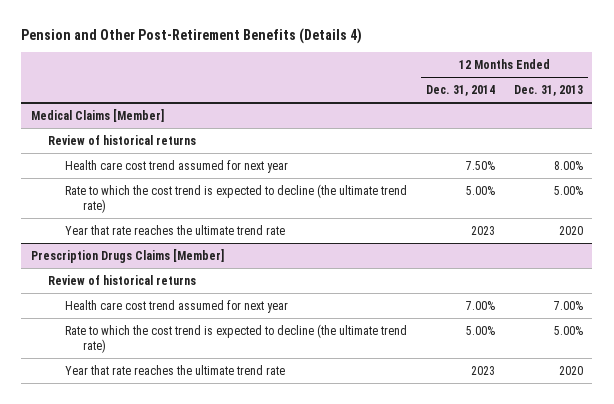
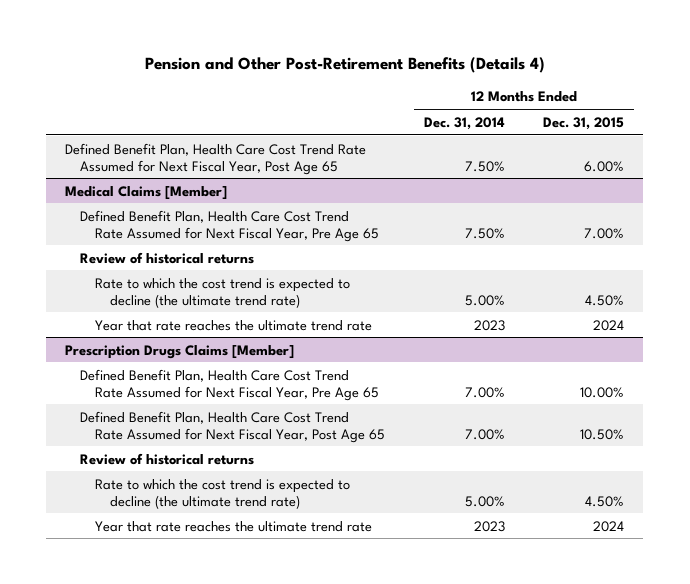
- | 12 Months Ended Dec. 31, 2014 | 12 Months Ended Dec. 31, 2013
+ | 12 Months Ended Dec. 31, 2014 | 12 Months Ended Dec. 31, 2015
+ Defined Benefit Plan, Health Care Cost Trend Rate Assumed for Next Fiscal Year, Post Age 65 | 7.50% | 6.00%
@ Medical Claims [Member]
+ Defined Benefit Plan, Health Care Cost Trend Rate Assumed for Next Fiscal Year, Pre Age 65 | 7.50% | 7.00%
- Health care cost trend assumed for next year | 7.50% | 8.00%
@ Prescription Drugs Claims [Member]
+ Defined Benefit Plan, Health Care Cost Trend Rate Assumed for Next Fiscal Year, Pre Age 65 | 7.00% | 10.00%
+ Defined Benefit Plan, Health Care Cost Trend Rate Assumed for Next Fiscal Year, Post Age 65 | 7.00% | 10.50%
- Health care cost trend assumed for next year | 7.00% | 7.00%

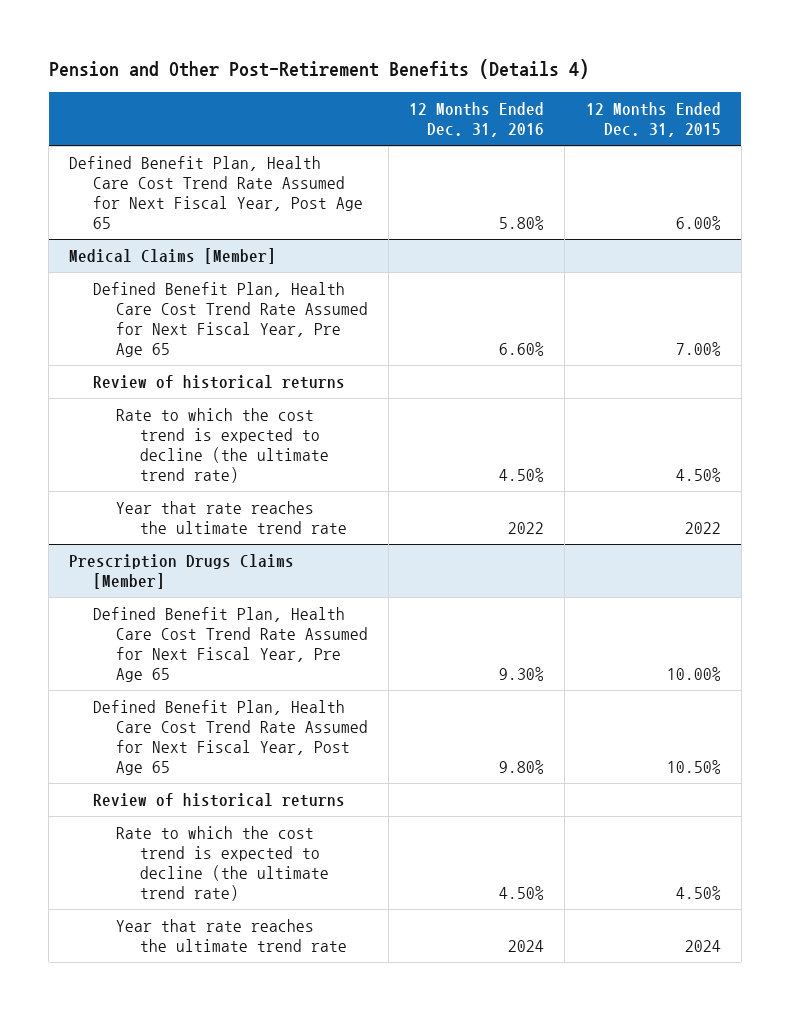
- | 12 Months Ended Dec. 31, 2014 | 12 Months Ended Dec. 31, 2015
+ | 12 Months Ended Dec. 31, 2016 | 12 Months Ended Dec. 31, 2015
@ Medical Claims [Member]
- Year that rate reaches the ultimate trend rate | 2023 | 2024
+ Year that rate reaches the ultimate trend rate | 2022 | 2022

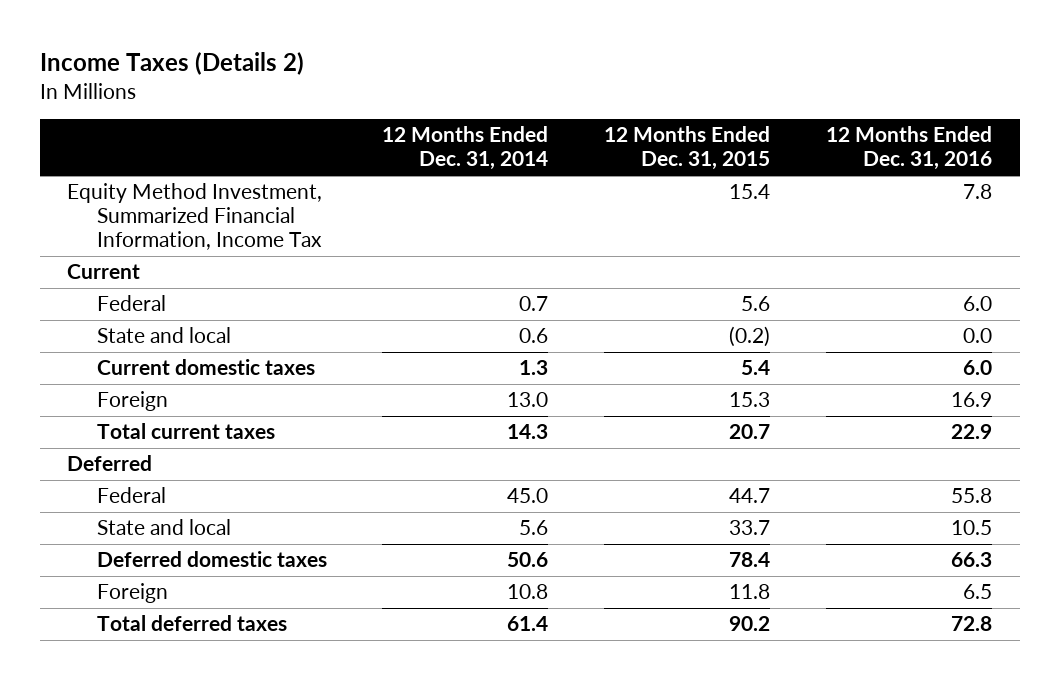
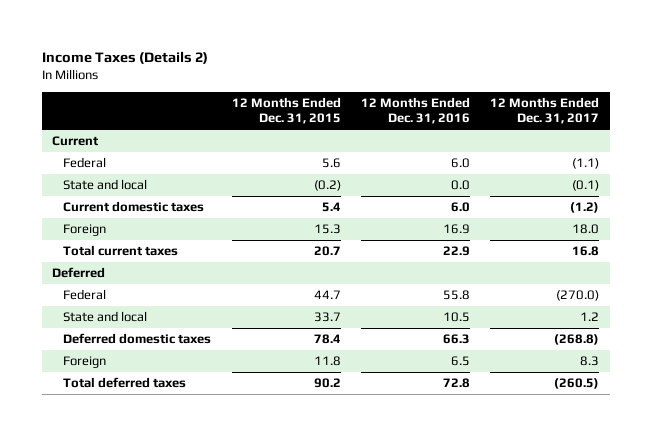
- | 12 Months Ended Dec. 31, 2014 | 12 Months Ended Dec. 31, 2015 | 12 Months Ended Dec. 31, 2016
+ | 12 Months Ended Dec. 31, 2015 | 12 Months Ended Dec. 31, 2016 | 12 Months Ended Dec. 31, 2017
- Equity Method Investment, Summarized Financial Information, Income Tax | | 15.4 | 7.8

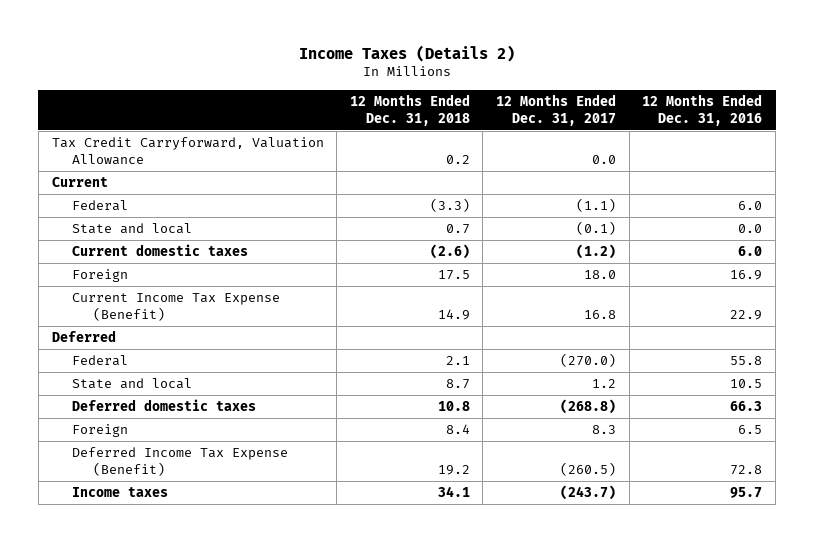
- | 12 Months Ended Dec. 31, 2015 | 12 Months Ended Dec. 31, 2016 | 12 Months Ended Dec. 31, 2017
+ | 12 Months Ended Dec. 31, 2018 | 12 Months Ended Dec. 31, 2017 | 12 Months Ended Dec. 31, 2016
+ Tax Credit Carryforward, Valuation Allowance | 0.2 | 0.0 |
- Total current taxes | 20.7 | 22.9 | 16.8
+ Current Income Tax Expense (Benefit) | 14.9 | 16.8 | 22.9
- Total deferred taxes | 90.2 | 72.8 | (260.5)
+ Deferred Income Tax Expense (Benefit) | 19.2 | (260.5) | 72.8
+ Income taxes | 34.1 | (243.7) | 95.7

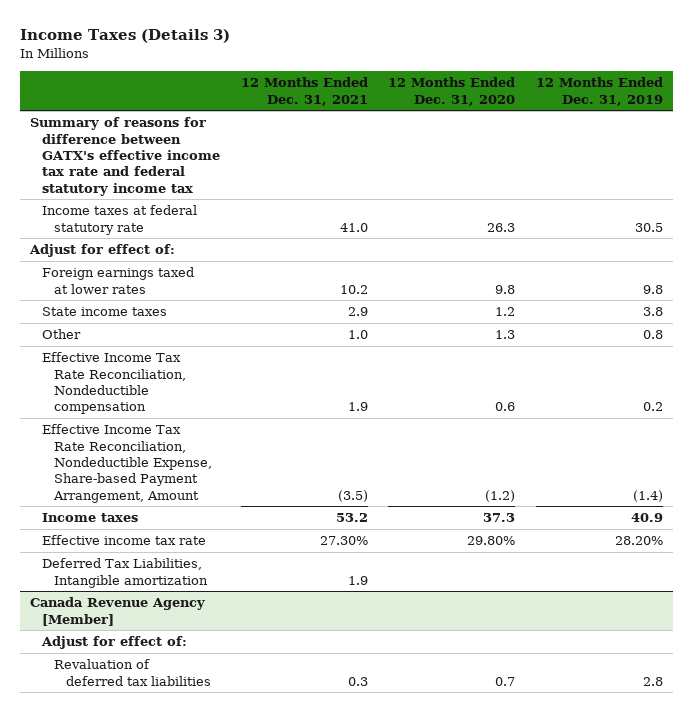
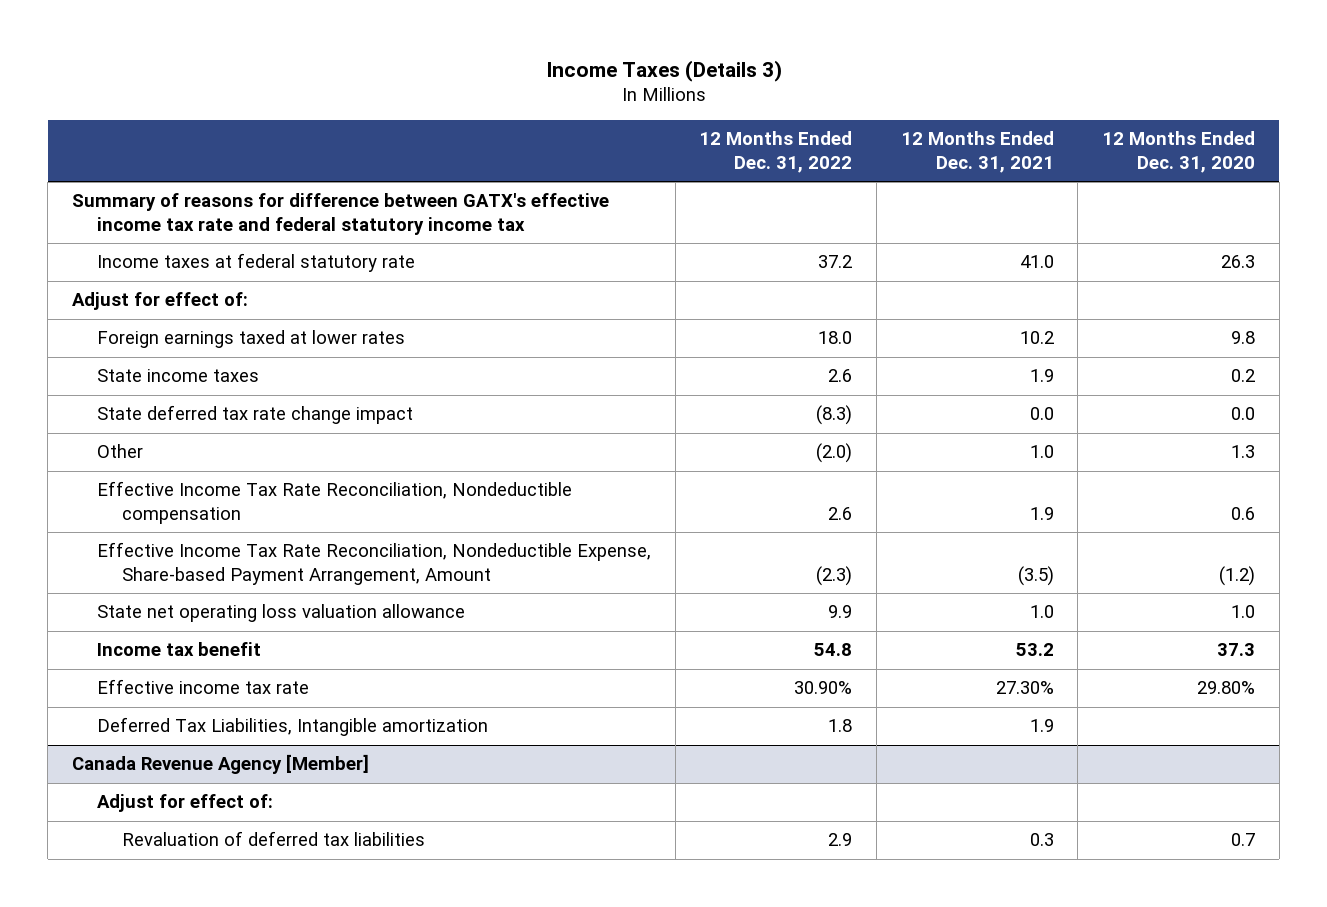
- | 12 Months Ended Dec. 31, 2021 | 12 Months Ended Dec. 31, 2020 | 12 Months Ended Dec. 31, 2019
+ | 12 Months Ended Dec. 31, 2022 | 12 Months Ended Dec. 31, 2021 | 12 Months Ended Dec. 31, 2020
- State income taxes | 2.9 | 1.2 | 3.8
+ State income taxes | 2.6 | 1.9 | 0.2
+ State deferred tax rate change impact | (8.3) | 0.0 | 0.0
- Income taxes | 53.2 | 37.3 | 40.9
+ State net operating loss valuation allowance | 9.9 | 1.0 | 1.0
+ Income tax benefit | 54.8 | 53.2 | 37.3

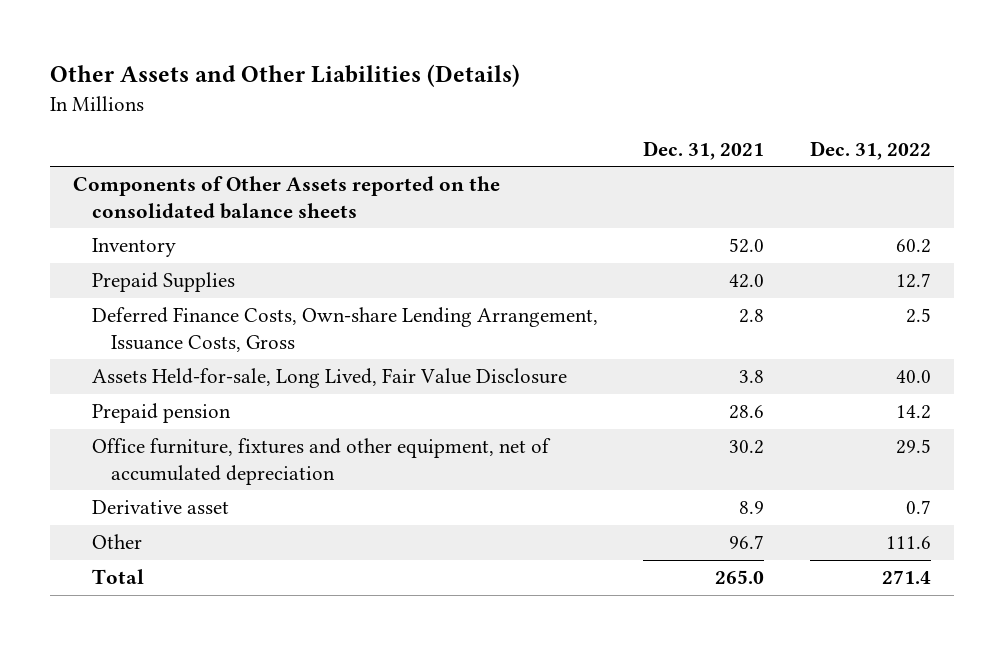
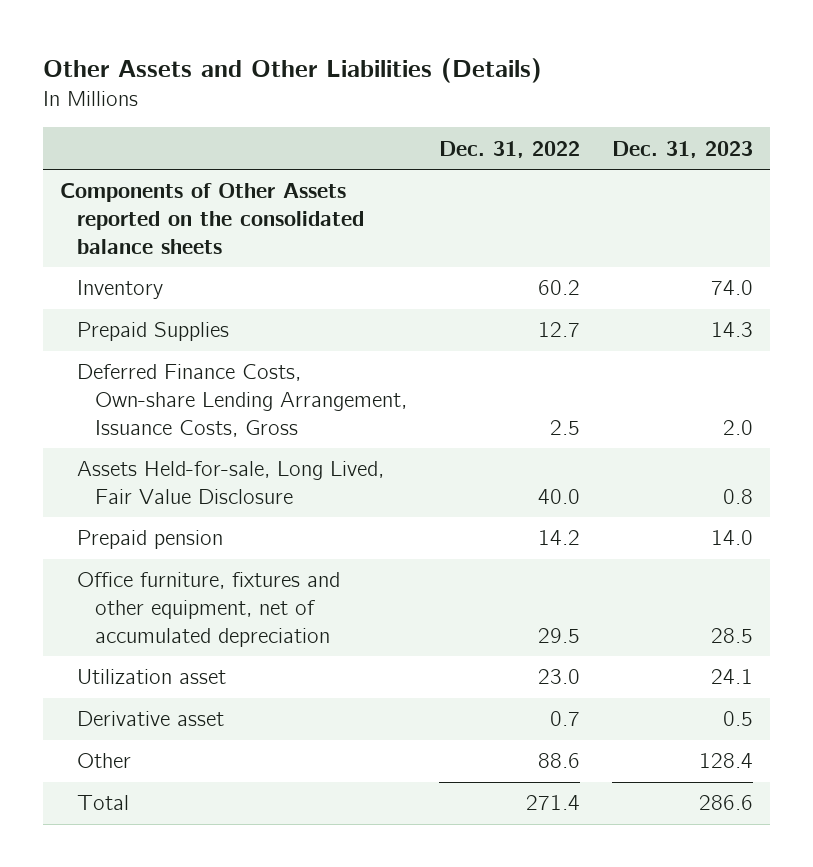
- | Dec. 31, 2021 | Dec. 31, 2022
+ | Dec. 31, 2022 | Dec. 31, 2023
+ Utilization asset | 23.0 | 24.1
- Other | 96.7 | 111.6
+ Other | 88.6 | 128.4

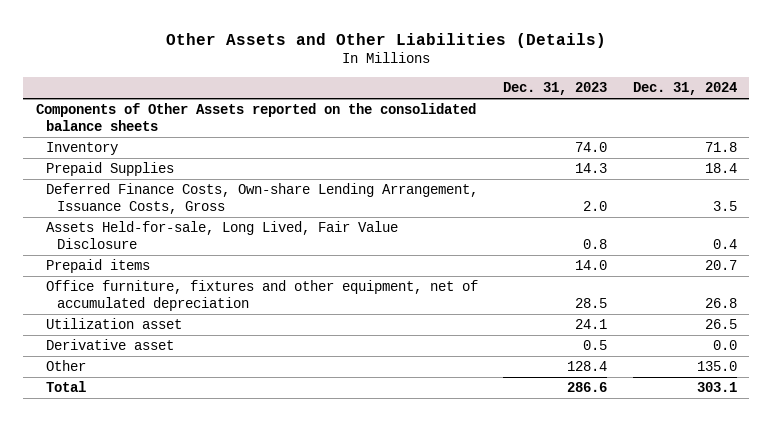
- | Dec. 31, 2022 | Dec. 31, 2023
+ | Dec. 31, 2023 | Dec. 31, 2024
- Prepaid pension | 14.2 | 14.0
+ Prepaid items | 14.0 | 20.7

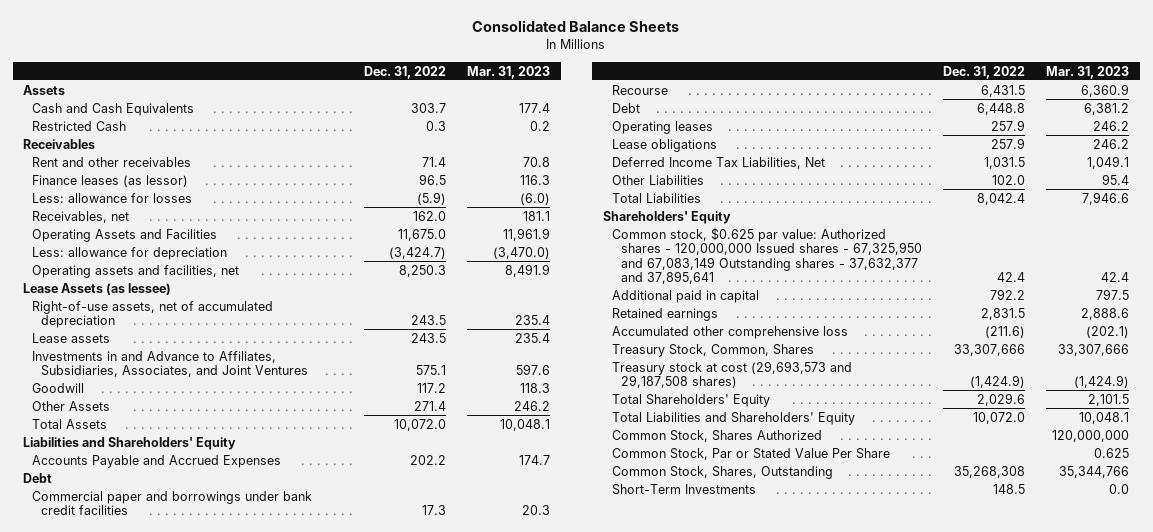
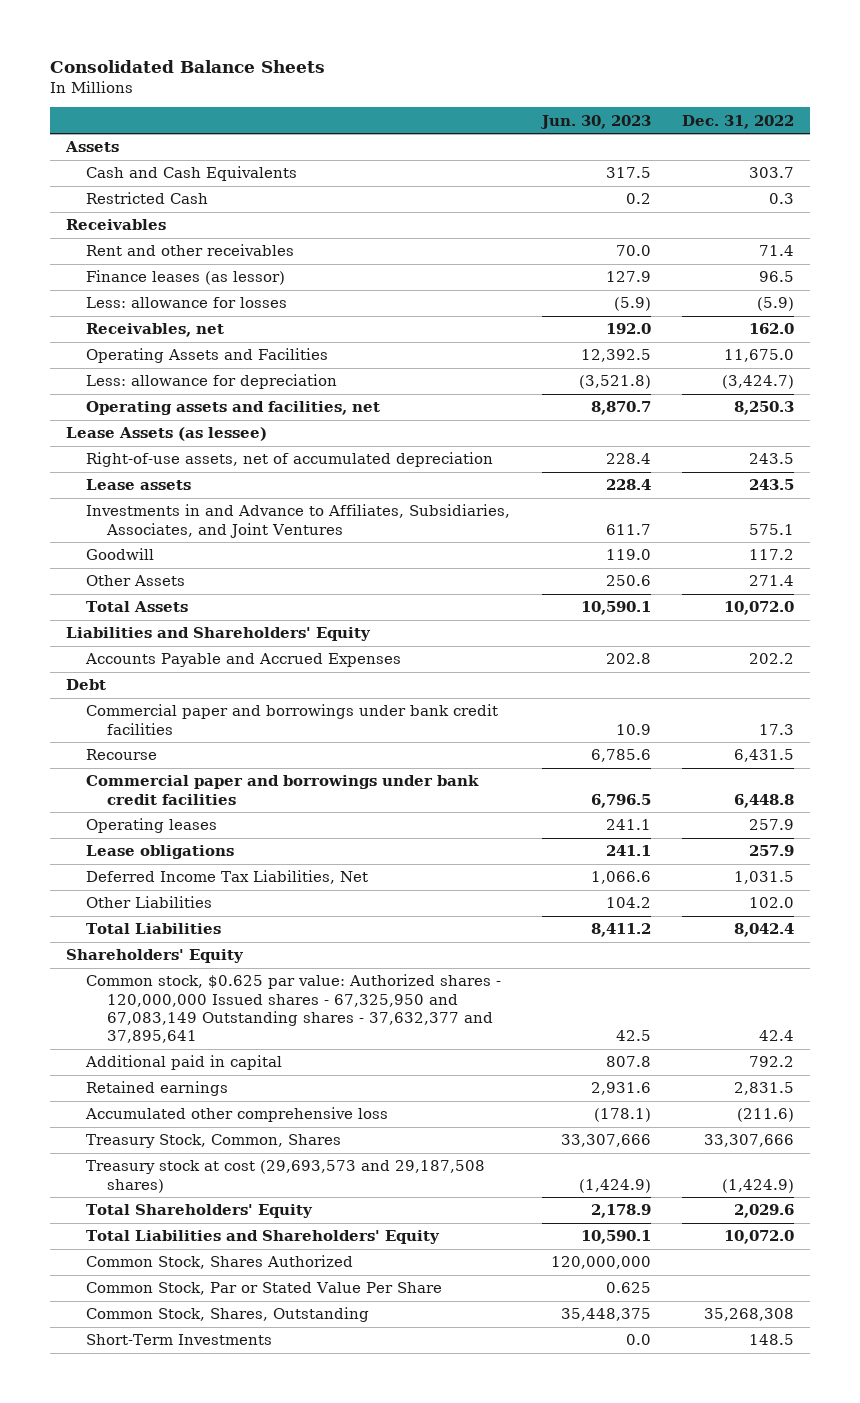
- | Dec. 31, 2022 | Mar. 31, 2023
+ | Jun. 30, 2023 | Dec. 31, 2022
- Debt | 6,448.8 | 6,381.2
+ Commercial paper and borrowings under bank credit facilities | 6,796.5 | 6,448.8

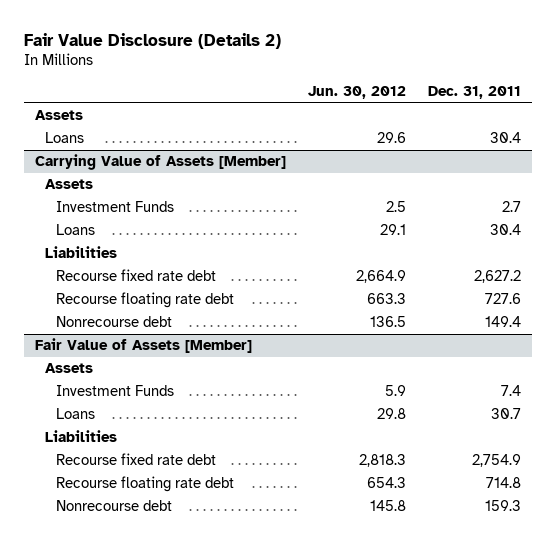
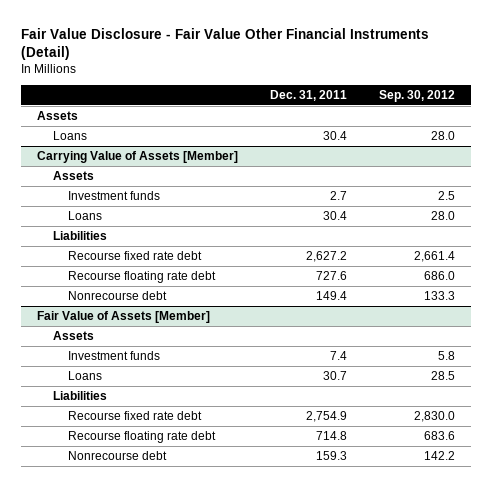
- Fair Value Disclosure (Details 2)
+ Fair Value Disclosure - Fair Value Other Financial Instruments (Detail)
- | Jun. 30, 2012 | Dec. 31, 2011
+ | Dec. 31, 2011 | Sep. 30, 2012
@ Carrying Value of Assets [Member]
- Investment Funds | 2.5 | 2.7
+ Investment funds | 2.7 | 2.5
@ Fair Value of Assets [Member]
- Investment Funds | 5.9 | 7.4
+ Investment funds | 7.4 | 5.8

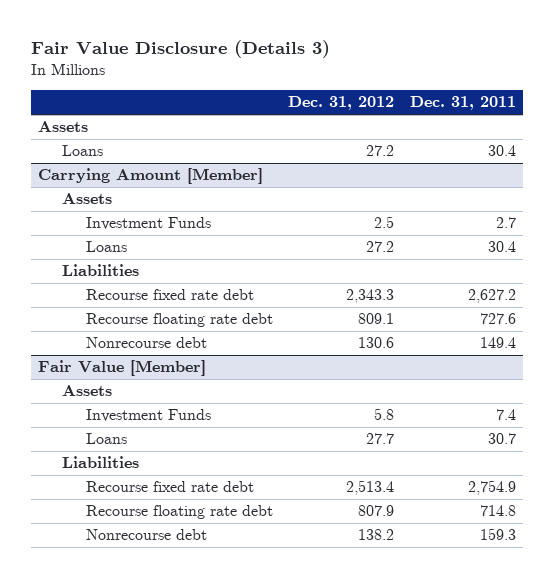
- Fair Value Disclosure - Fair Value Other Financial Instruments (Detail)
+ Fair Value Disclosure (Details 3)
- | Dec. 31, 2011 | Sep. 30, 2012
+ | Dec. 31, 2012 | Dec. 31, 2011
- Carrying Value of Assets [Member]
+ Carrying Amount [Member]
- Investment funds | 2.7 | 2.5
+ Investment Funds | 2.5 | 2.7
- Fair Value of Assets [Member]
+ Fair Value [Member]
- Investment funds | 7.4 | 5.8
+ Investment Funds | 5.8 | 7.4

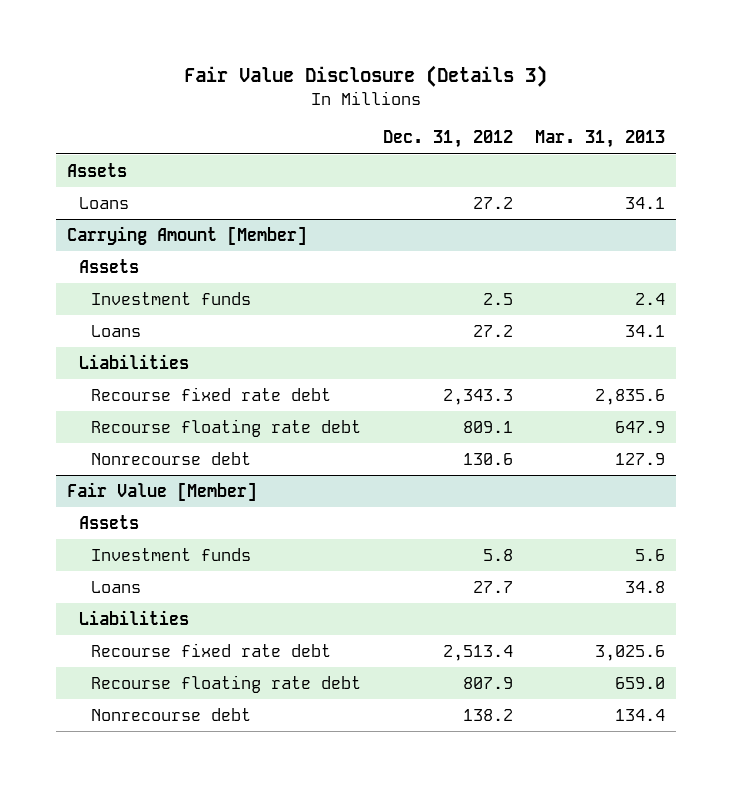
- | Dec. 31, 2012 | Dec. 31, 2011
+ | Dec. 31, 2012 | Mar. 31, 2013
@ Carrying Amount [Member]
- Investment Funds | 2.5 | 2.7
+ Investment funds | 2.5 | 2.4
@ Fair Value [Member]
- Investment Funds | 5.8 | 7.4
+ Investment funds | 5.8 | 5.6

